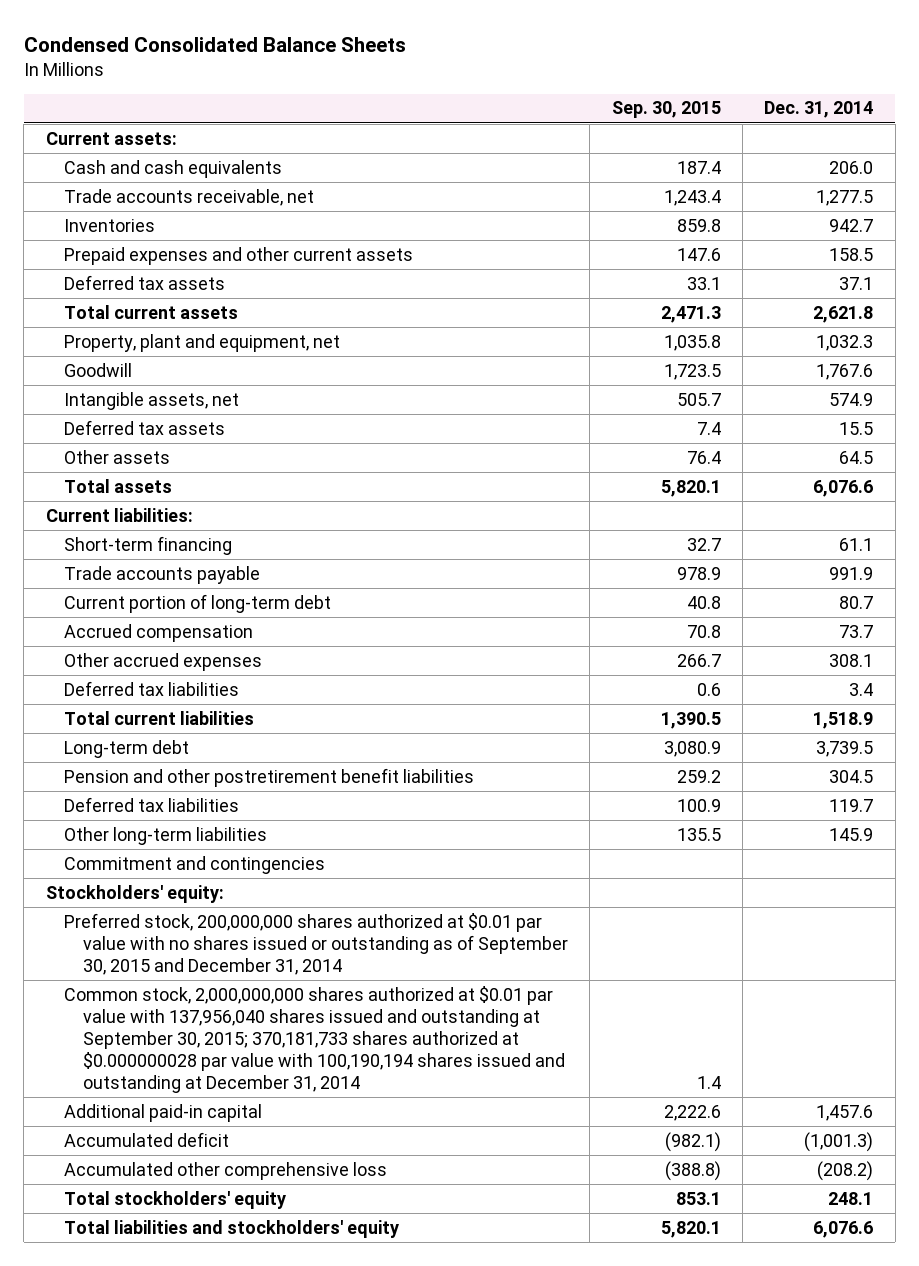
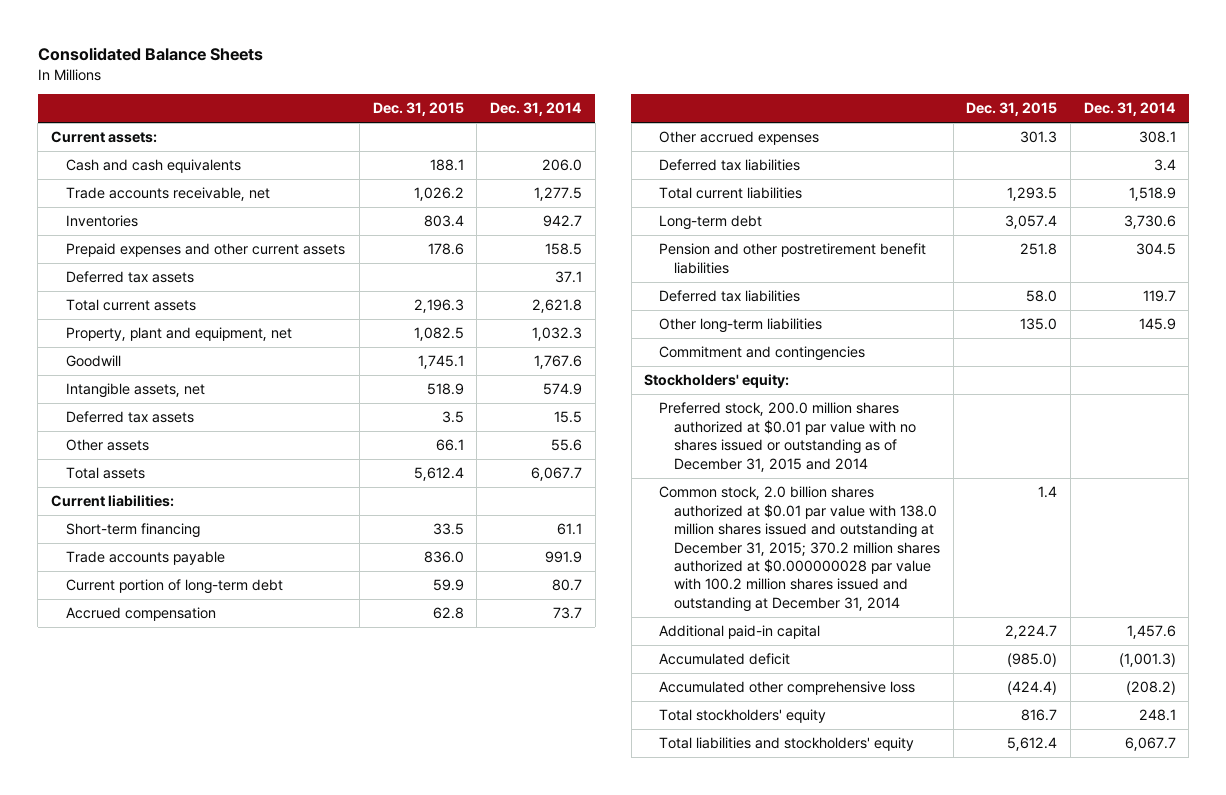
- Condensed Consolidated Balance Sheets
+ Consolidated Balance Sheets
- | Sep. 30, 2015 | Dec. 31, 2014
+ | Dec. 31, 2015 | Dec. 31, 2014
- Other assets | 76.4 | 64.5
- Total assets | 5,820.1 | 6,076.6
+ Other assets | 66.1 | 55.6
+ Total assets | 5,612.4 | 6,067.7
- Long-term debt | 3,080.9 | 3,739.5
+ Long-term debt | 3,057.4 | 3,730.6
- Preferred stock, 200,000,000 shares authorized at $0.01 par value with no shares issued or outstanding as of September 30, 2015 and December 31, 2014
- Common stock, 2,000,000,000 shares authorized at $0.01 par value with 137,956,040 shares issued and outstanding at September 30, 2015; 370,181,733 shares authorized at $0.000000028 par value with 100,190,194 shares issued and outstanding at December 31, 2014 | 1.4 |
+ Preferred stock, 200.0 million shares authorized at $0.01 par value with no shares issued or outstanding as of December 31, 2015 and 2014
+ Common stock, 2.0 billion shares authorized at $0.01 par value with 138.0 million shares issued and outstanding at December 31, 2015; 370.2 million shares authorized at $0.000000028 par value with 100.2 million shares issued and outstanding at December 31, 2014 | 1.4 |
- Total liabilities and stockholders' equity | 5,820.1 | 6,076.6
+ Total liabilities and stockholders' equity | 5,612.4 | 6,067.7

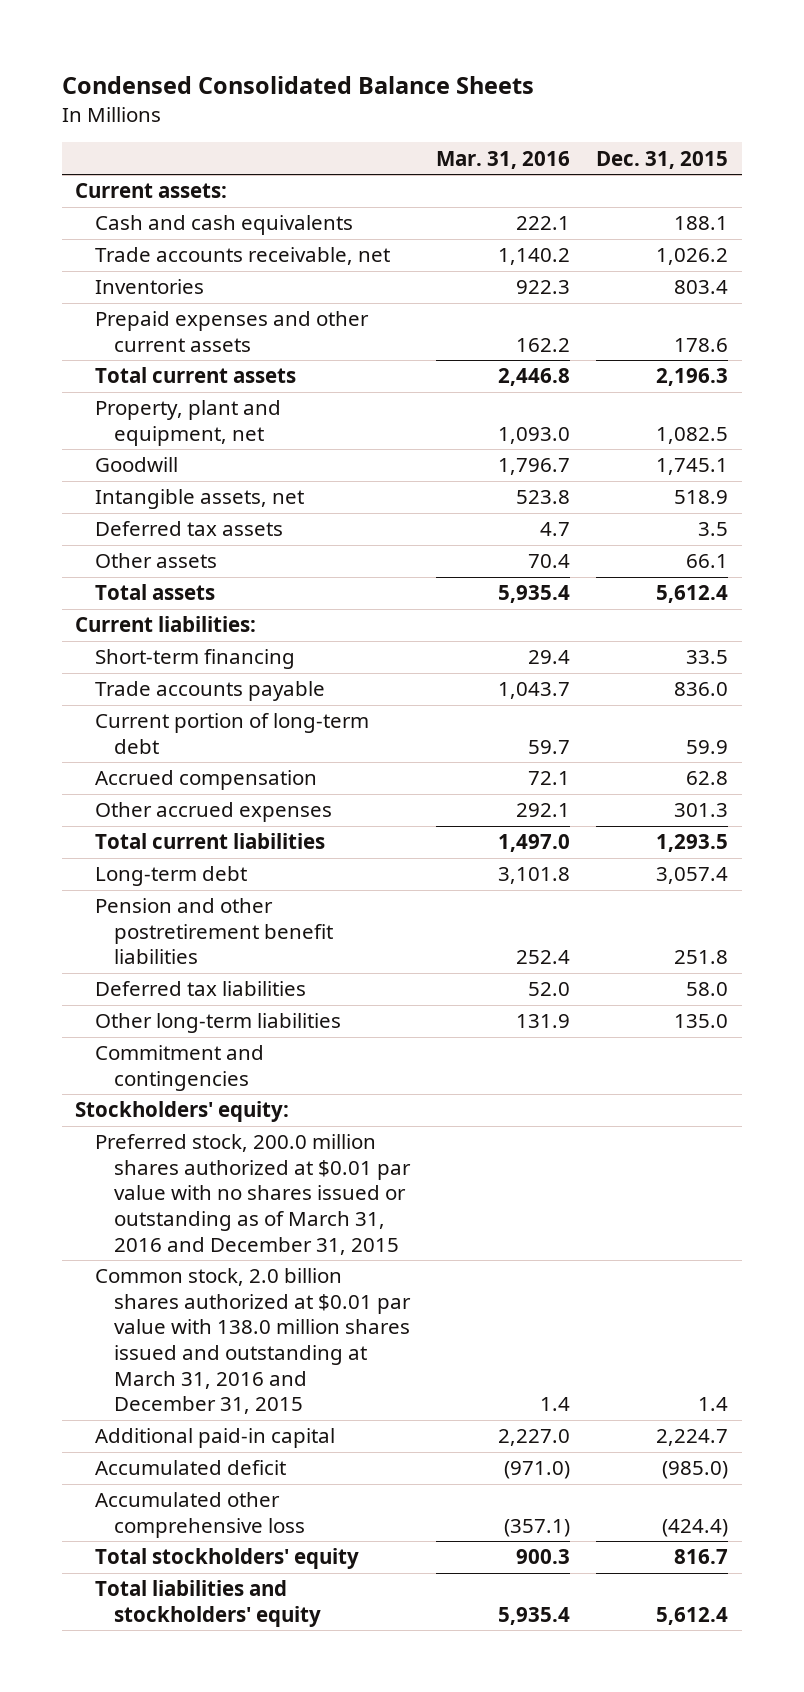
- Consolidated Balance Sheets
+ Condensed Consolidated Balance Sheets
- | Dec. 31, 2015 | Dec. 31, 2014
+ | Mar. 31, 2016 | Dec. 31, 2015
- Deferred tax assets | | 37.1
- Deferred tax liabilities | | 3.4
- Preferred stock, 200.0 million shares authorized at $0.01 par value with no shares issued or outstanding as of December 31, 2015 and 2014
- Common stock, 2.0 billion shares authorized at $0.01 par value with 138.0 million shares issued and outstanding at December 31, 2015; 370.2 million shares authorized at $0.000000028 par value with 100.2 million shares issued and outstanding at December 31, 2014 | 1.4 |
+ Preferred stock, 200.0 million shares authorized at $0.01 par value with no shares issued or outstanding as of March 31, 2016 and December 31, 2015
+ Common stock, 2.0 billion shares authorized at $0.01 par value with 138.0 million shares issued and outstanding at March 31, 2016 and December 31, 2015 | 1.4 | 1.4

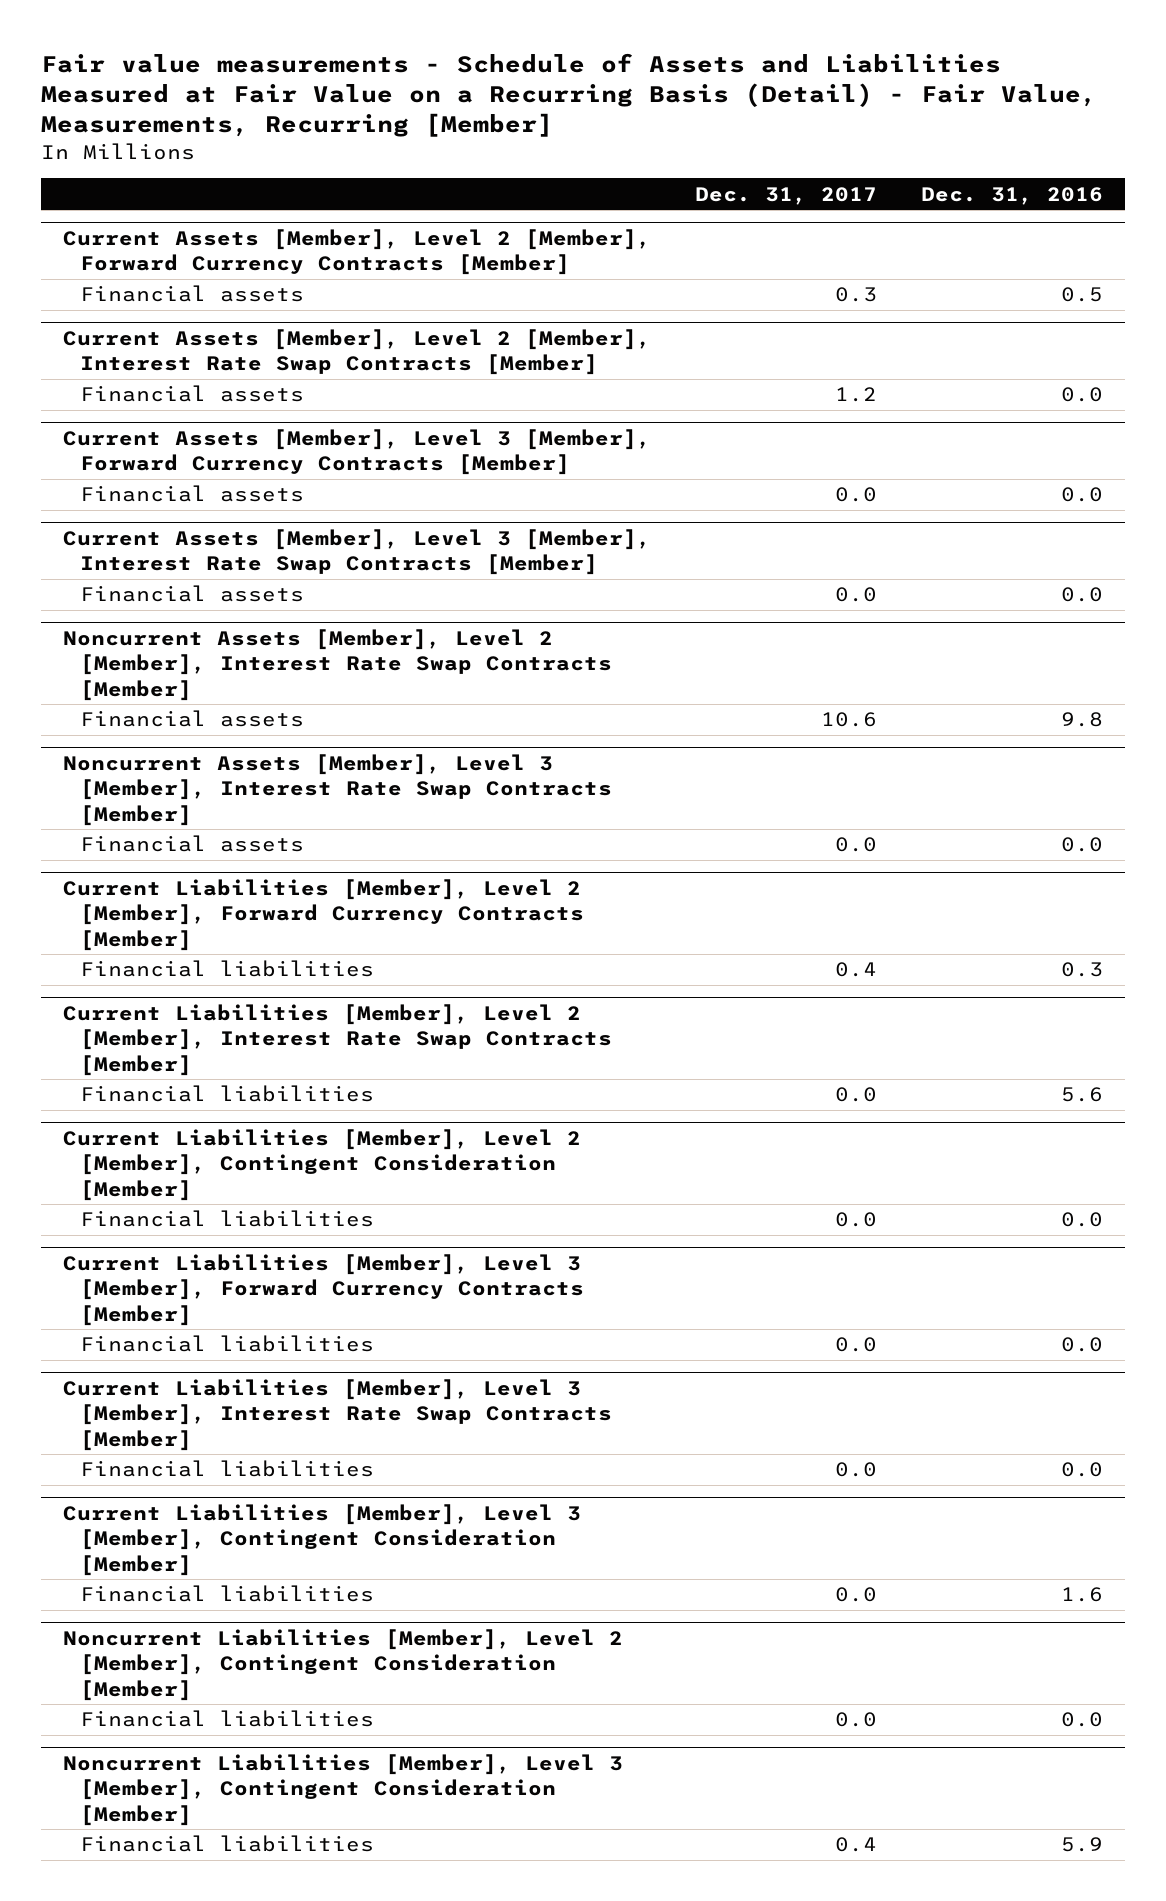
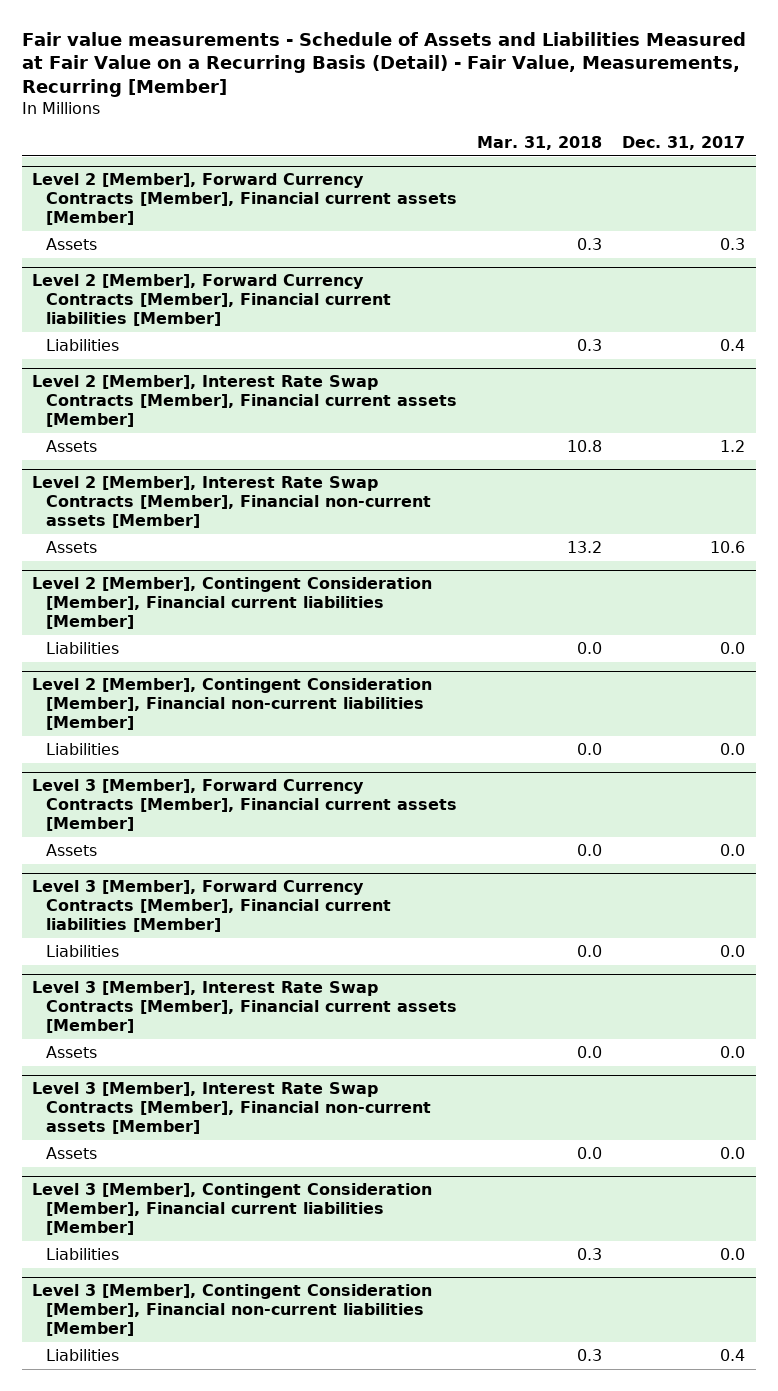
- | Dec. 31, 2017 | Dec. 31, 2016
+ | Mar. 31, 2018 | Dec. 31, 2017
- Current Assets [Member], Level 2 [Member], Forward Currency Contracts [Member]
- Financial assets | 0.3 | 0.5
- Current Assets [Member], Level 2 [Member], Interest Rate Swap Contracts [Member]
- Financial assets | 1.2 | 0.0
- Current Assets [Member], Level 3 [Member], Forward Currency Contracts [Member]
- Financial assets | 0.0 | 0.0
- Current Assets [Member], Level 3 [Member], Interest Rate Swap Contracts [Member]
- Financial assets | 0.0 | 0.0
- Noncurrent Assets [Member], Level 2 [Member], Interest Rate Swap Contracts [Member]
- Financial assets | 10.6 | 9.8
- Noncurrent Assets [Member], Level 3 [Member], Interest Rate Swap Contracts [Member]
- Financial assets | 0.0 | 0.0
- Current Liabilities [Member], Level 2 [Member], Forward Currency Contracts [Member]
- Financial liabilities | 0.4 | 0.3
- Current Liabilities [Member], Level 2 [Member], Interest Rate Swap Contracts [Member]
- Financial liabilities | 0.0 | 5.6
- Current Liabilities [Member], Level 2 [Member], Contingent Consideration [Member]
- Financial liabilities | 0.0 | 0.0
- Current Liabilities [Member], Level 3 [Member], Forward Currency Contracts [Member]
- Financial liabilities | 0.0 | 0.0
- Current Liabilities [Member], Level 3 [Member], Interest Rate Swap Contracts [Member]
- Financial liabilities | 0.0 | 0.0
- Current Liabilities [Member], Level 3 [Member], Contingent Consideration [Member]
- Financial liabilities | 0.0 | 1.6
- Noncurrent Liabilities [Member], Level 2 [Member], Contingent Consideration [Member]
- Financial liabilities | 0.0 | 0.0
- Noncurrent Liabilities [Member], Level 3 [Member], Contingent Consideration [Member]
- Financial liabilities | 0.4 | 5.9
+ Level 2 [Member], Forward Currency Contracts [Member], Financial current assets [Member]
+ Assets | 0.3 | 0.3
+ Level 2 [Member], Forward Currency Contracts [Member], Financial current liabilities [Member]
+ Liabilities | 0.3 | 0.4
+ Level 2 [Member], Interest Rate Swap Contracts [Member], Financial current assets [Member]
+ Assets | 10.8 | 1.2
+ Level 2 [Member], Interest Rate Swap Contracts [Member], Financial non-current assets [Member]
+ Assets | 13.2 | 10.6
+ Level 2 [Member], Contingent Consideration [Member], Financial current liabilities [Member]
+ Liabilities | 0.0 | 0.0
+ Level 2 [Member], Contingent Consideration [Member], Financial non-current liabilities [Member]
+ Liabilities | 0.0 | 0.0
+ Level 3 [Member], Forward Currency Contracts [Member], Financial current assets [Member]
+ Assets | 0.0 | 0.0
+ Level 3 [Member], Forward Currency Contracts [Member], Financial current liabilities [Member]
+ Liabilities | 0.0 | 0.0
+ Level 3 [Member], Interest Rate Swap Contracts [Member], Financial current assets [Member]
+ Assets | 0.0 | 0.0
+ Level 3 [Member], Interest Rate Swap Contracts [Member], Financial non-current assets [Member]
+ Assets | 0.0 | 0.0
+ Level 3 [Member], Contingent Consideration [Member], Financial current liabilities [Member]
+ Liabilities | 0.3 | 0.0
+ Level 3 [Member], Contingent Consideration [Member], Financial non-current liabilities [Member]
+ Liabilities | 0.3 | 0.4

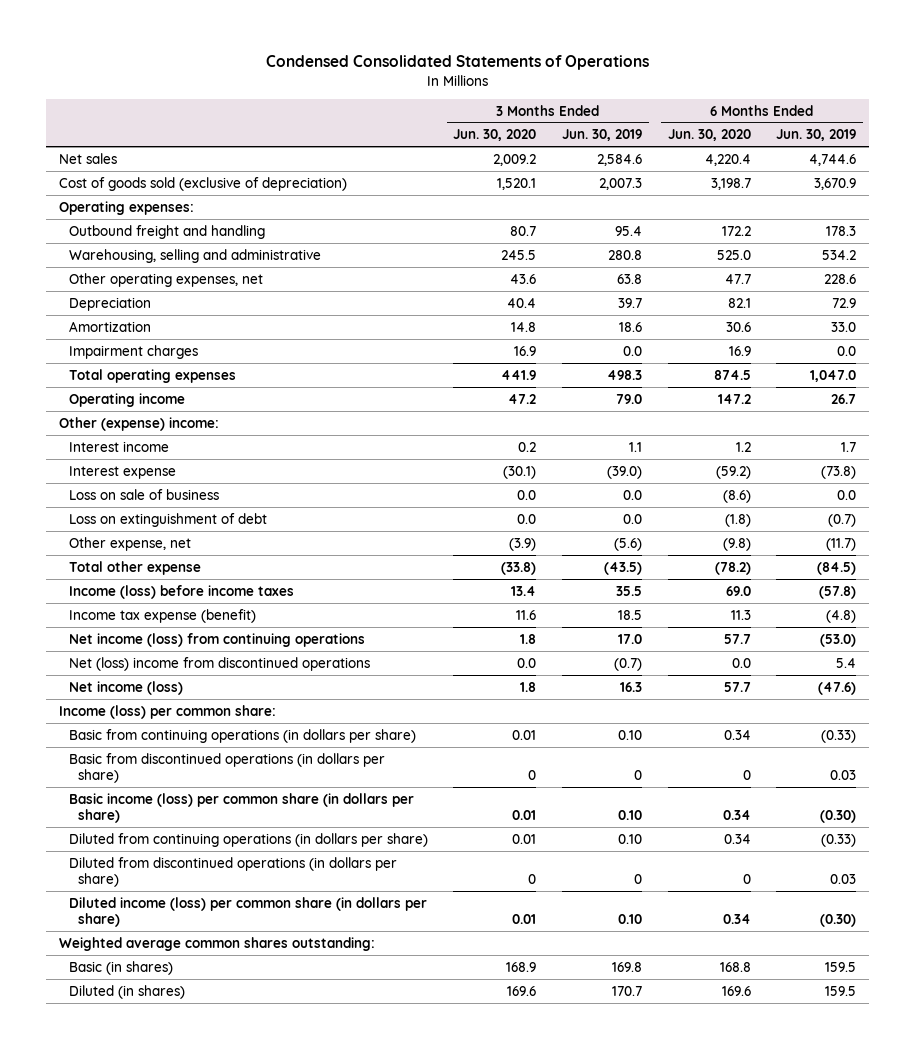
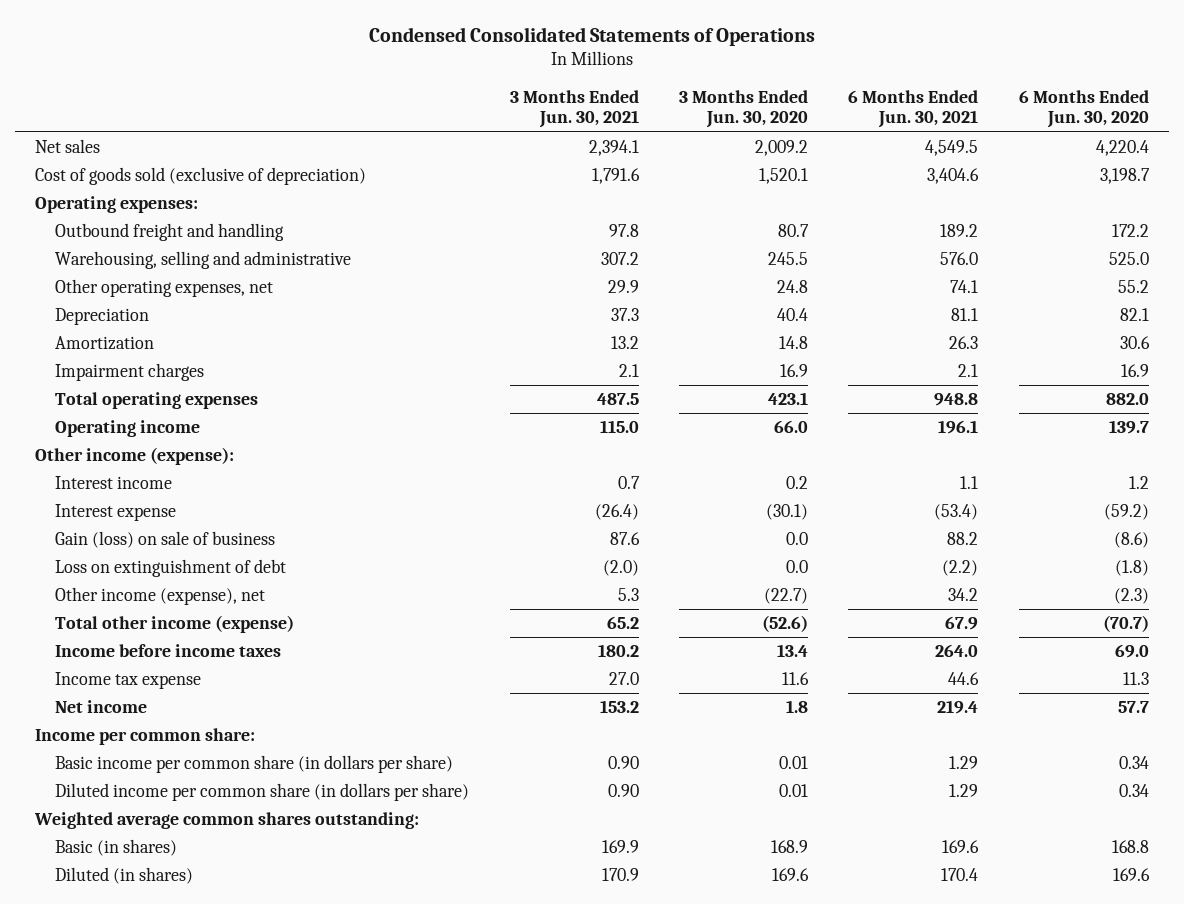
- | 3 Months Ended Jun. 30, 2020 | 3 Months Ended Jun. 30, 2019 | 6 Months Ended Jun. 30, 2020 | 6 Months Ended Jun. 30, 2019
+ | 3 Months Ended Jun. 30, 2021 | 3 Months Ended Jun. 30, 2020 | 6 Months Ended Jun. 30, 2021 | 6 Months Ended Jun. 30, 2020
- Other operating expenses, net | 43.6 | 63.8 | 47.7 | 228.6
+ Other operating expenses, net | 29.9 | 24.8 | 74.1 | 55.2
- Total operating expenses | 441.9 | 498.3 | 874.5 | 1,047.0
- Operating income | 47.2 | 79.0 | 147.2 | 26.7
- Other (expense) income:
+ Total operating expenses | 487.5 | 423.1 | 948.8 | 882.0
+ Operating income | 115.0 | 66.0 | 196.1 | 139.7
+ Other income (expense):
- Loss on sale of business | 0.0 | 0.0 | (8.6) | 0.0
+ Gain (loss) on sale of business | 87.6 | 0.0 | 88.2 | (8.6)
- Other expense, net | (3.9) | (5.6) | (9.8) | (11.7)
- Total other expense | (33.8) | (43.5) | (78.2) | (84.5)
- Income (loss) before income taxes | 13.4 | 35.5 | 69.0 | (57.8)
- Income tax expense (benefit) | 11.6 | 18.5 | 11.3 | (4.8)
- Net income (loss) from continuing operations | 1.8 | 17.0 | 57.7 | (53.0)
- Net (loss) income from discontinued operations | 0.0 | (0.7) | 0.0 | 5.4
- Net income (loss) | 1.8 | 16.3 | 57.7 | (47.6)
- Income (loss) per common share:
- Basic from continuing operations (in dollars per share) | 0.01 | 0.10 | 0.34 | (0.33)
- Basic from discontinued operations (in dollars per share) | 0 | 0 | 0 | 0.03
- Basic income (loss) per common share (in dollars per share) | 0.01 | 0.10 | 0.34 | (0.30)
- Diluted from continuing operations (in dollars per share) | 0.01 | 0.10 | 0.34 | (0.33)
- Diluted from discontinued operations (in dollars per share) | 0 | 0 | 0 | 0.03
- Diluted income (loss) per common share (in dollars per share) | 0.01 | 0.10 | 0.34 | (0.30)
+ Other income (expense), net | 5.3 | (22.7) | 34.2 | (2.3)
+ Total other income (expense) | 65.2 | (52.6) | 67.9 | (70.7)
+ Income before income taxes | 180.2 | 13.4 | 264.0 | 69.0
+ Income tax expense | 27.0 | 11.6 | 44.6 | 11.3
+ Net income | 153.2 | 1.8 | 219.4 | 57.7
+ Income per common share:
+ Basic income per common share (in dollars per share) | 0.90 | 0.01 | 1.29 | 0.34
+ Diluted income per common share (in dollars per share) | 0.90 | 0.01 | 1.29 | 0.34

